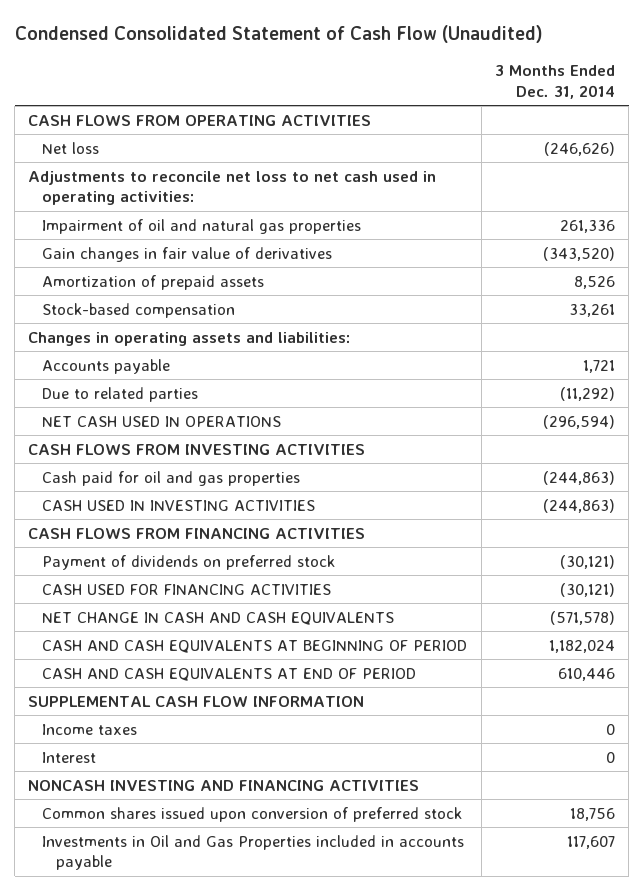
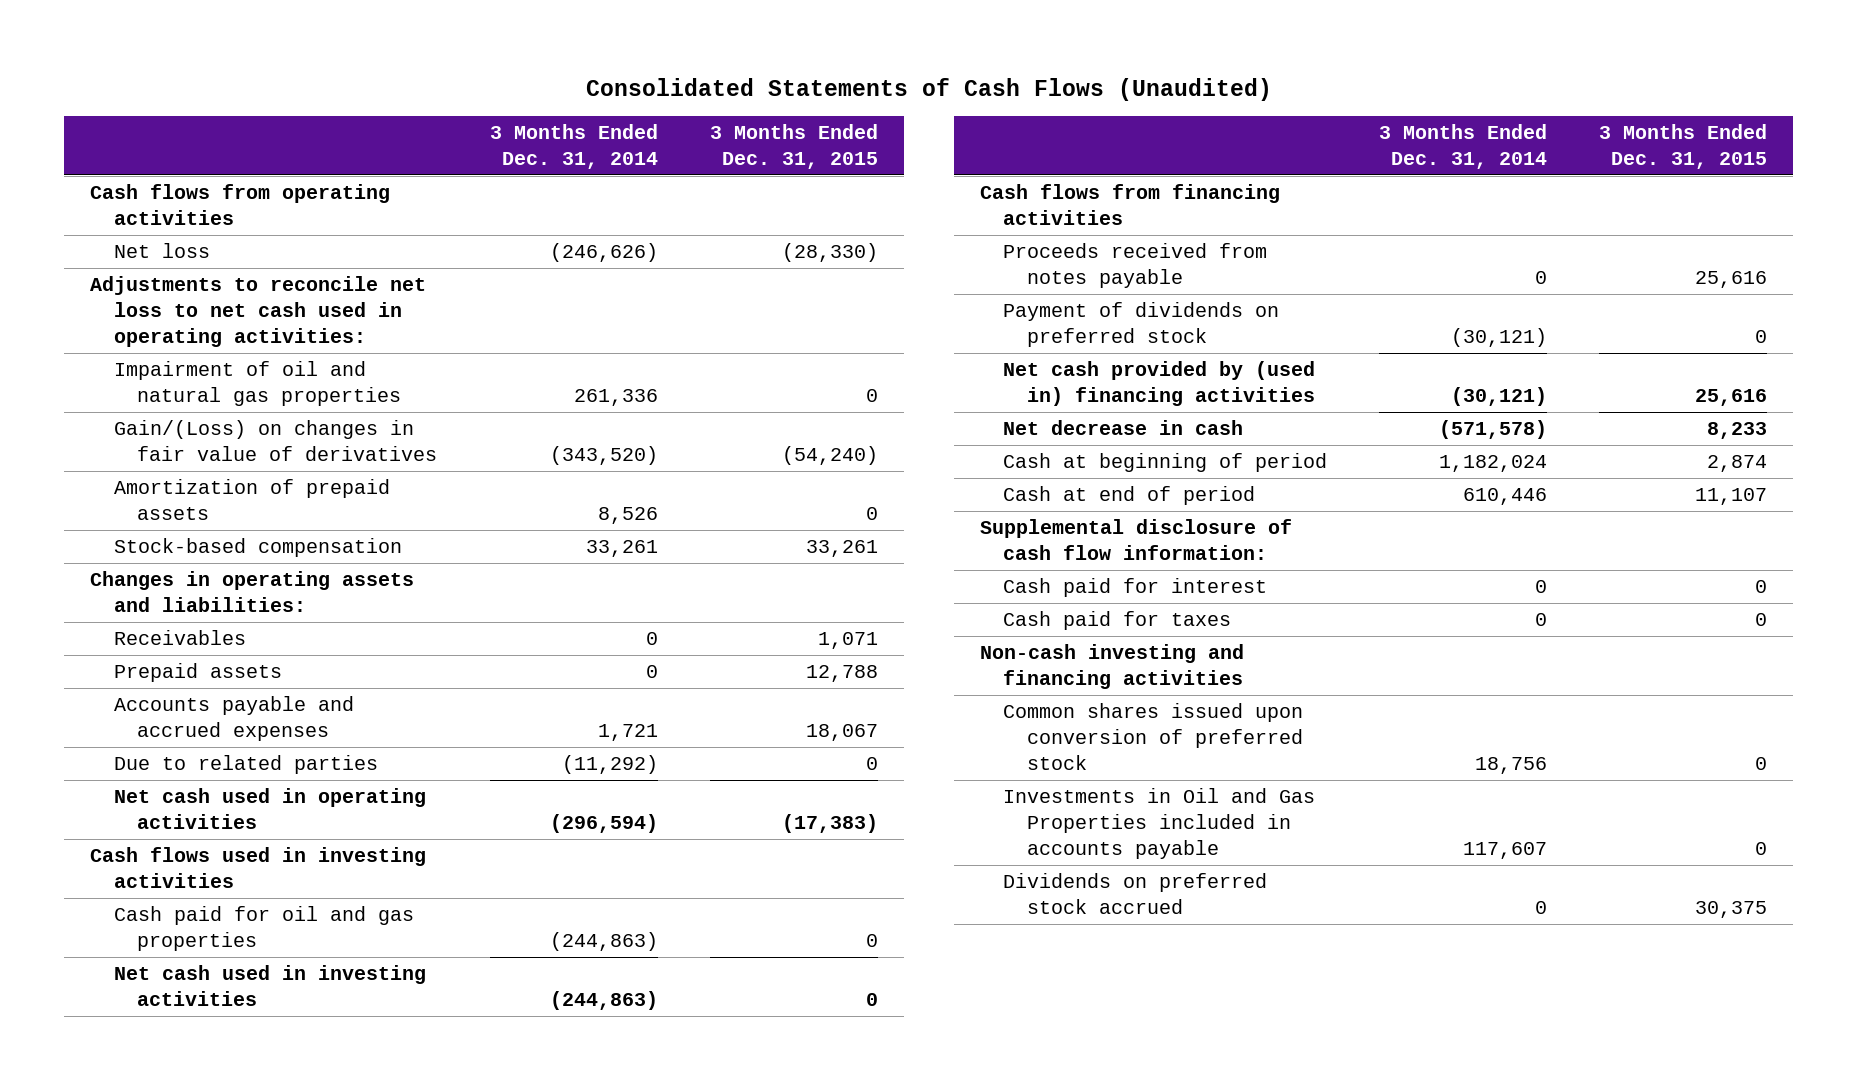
- Condensed Consolidated Statement of Cash Flow (Unaudited)
+ Consolidated Statements of Cash Flows (Unaudited)
- | 3 Months Ended Dec. 31, 2014
+ | 3 Months Ended Dec. 31, 2014 | 3 Months Ended Dec. 31, 2015
- CASH FLOWS FROM OPERATING ACTIVITIES
+ Cash flows from operating activities
- Gain changes in fair value of derivatives | (343,520)
+ Gain/(Loss) on changes in fair value of derivatives | (343,520) | (54,240)
- Accounts payable | 1,721
+ Receivables | 0 | 1,071
+ Prepaid assets | 0 | 12,788
+ Accounts payable and accrued expenses | 1,721 | 18,067
- NET CASH USED IN OPERATIONS | (296,594)
- CASH FLOWS FROM INVESTING ACTIVITIES
+ Net cash used in operating activities | (296,594) | (17,383)
+ Cash flows used in investing activities
- CASH USED IN INVESTING ACTIVITIES | (244,863)
- CASH FLOWS FROM FINANCING ACTIVITIES
+ Net cash used in investing activities | (244,863) | 0
+ Cash flows from financing activities
+ Proceeds received from notes payable | 0 | 25,616
- CASH USED FOR FINANCING ACTIVITIES | (30,121)
- NET CHANGE IN CASH AND CASH EQUIVALENTS | (571,578)
- CASH AND CASH EQUIVALENTS AT BEGINNING OF PERIOD | 1,182,024
- CASH AND CASH EQUIVALENTS AT END OF PERIOD | 610,446
- SUPPLEMENTAL CASH FLOW INFORMATION
- Income taxes | 0
- Interest | 0
- NONCASH INVESTING AND FINANCING ACTIVITIES
+ Net cash provided by (used in) financing activities | (30,121) | 25,616
+ Net decrease in cash | (571,578) | 8,233
+ Cash at beginning of period | 1,182,024 | 2,874
+ Cash at end of period | 610,446 | 11,107
+ Supplemental disclosure of cash flow information:
+ Cash paid for interest | 0 | 0
+ Cash paid for taxes | 0 | 0
+ Non-cash investing and financing activities
+ Dividends on preferred stock accrued | 0 | 30,375

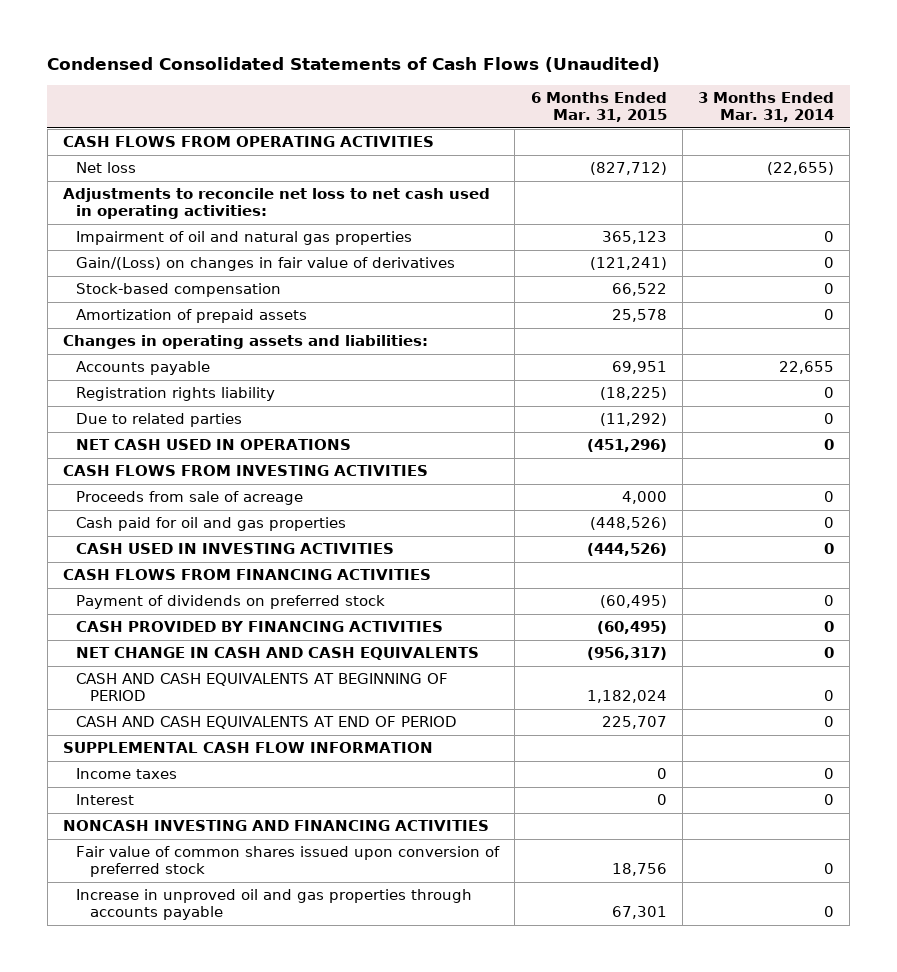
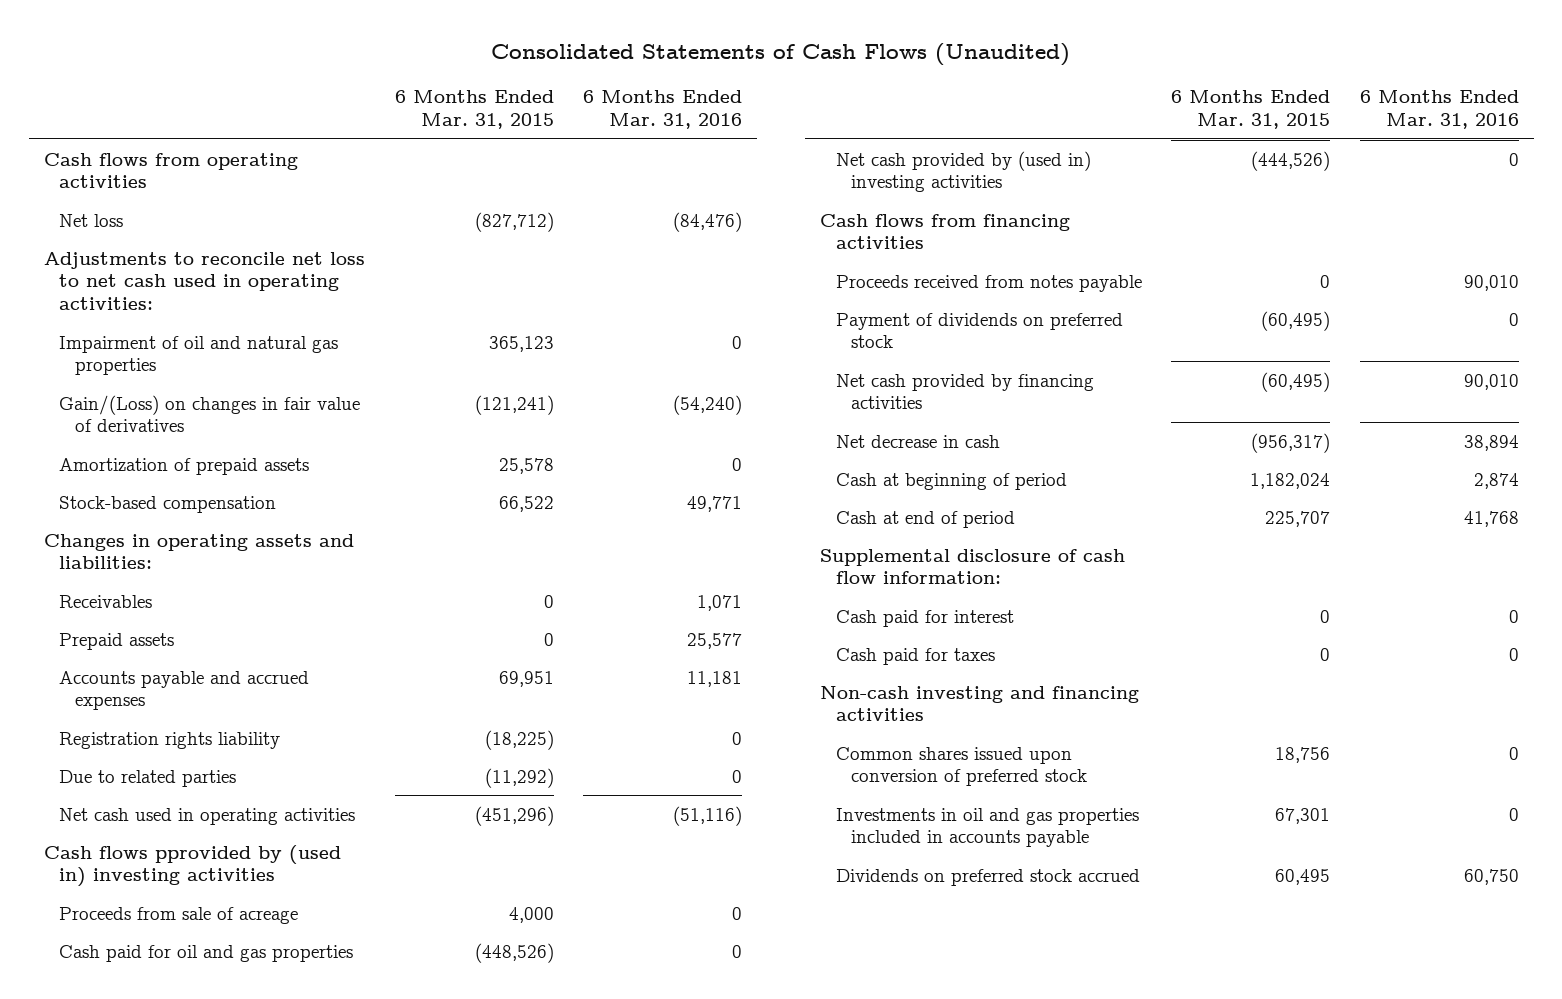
- Condensed Consolidated Statements of Cash Flows (Unaudited)
+ Consolidated Statements of Cash Flows (Unaudited)
- | 6 Months Ended Mar. 31, 2015 | 3 Months Ended Mar. 31, 2014
+ | 6 Months Ended Mar. 31, 2015 | 6 Months Ended Mar. 31, 2016
- CASH FLOWS FROM OPERATING ACTIVITIES
+ Cash flows from operating activities
moved down: Stock-based compensation | 66,522 | 49,771
- Accounts payable | 69,951 | 22,655
+ Receivables | 0 | 1,071
+ Prepaid assets | 0 | 25,577
+ Accounts payable and accrued expenses | 69,951 | 11,181
- NET CASH USED IN OPERATIONS | (451,296) | 0
- CASH FLOWS FROM INVESTING ACTIVITIES
+ Net cash used in operating activities | (451,296) | (51,116)
+ Cash flows pprovided by (used in) investing activities
- CASH USED IN INVESTING ACTIVITIES | (444,526) | 0
- CASH FLOWS FROM FINANCING ACTIVITIES
+ Net cash provided by (used in) investing activities | (444,526) | 0
+ Cash flows from financing activities
+ Proceeds received from notes payable | 0 | 90,010
- CASH PROVIDED BY FINANCING ACTIVITIES | (60,495) | 0
- NET CHANGE IN CASH AND CASH EQUIVALENTS | (956,317) | 0
- CASH AND CASH EQUIVALENTS AT BEGINNING OF PERIOD | 1,182,024 | 0
- CASH AND CASH EQUIVALENTS AT END OF PERIOD | 225,707 | 0
- SUPPLEMENTAL CASH FLOW INFORMATION
- Income taxes | 0 | 0
- Interest | 0 | 0
- NONCASH INVESTING AND FINANCING ACTIVITIES
- Fair value of common shares issued upon conversion of preferred stock | 18,756 | 0
- Increase in unproved oil and gas properties through accounts payable | 67,301 | 0
+ Net cash provided by financing activities | (60,495) | 90,010
+ Net decrease in cash | (956,317) | 38,894
+ Cash at beginning of period | 1,182,024 | 2,874
+ Cash at end of period | 225,707 | 41,768
+ Supplemental disclosure of cash flow information:
+ Cash paid for interest | 0 | 0
+ Cash paid for taxes | 0 | 0
+ Non-cash investing and financing activities
+ Common shares issued upon conversion of preferred stock | 18,756 | 0
+ Investments in oil and gas properties included in accounts payable | 67,301 | 0
+ Dividends on preferred stock accrued | 60,495 | 60,750

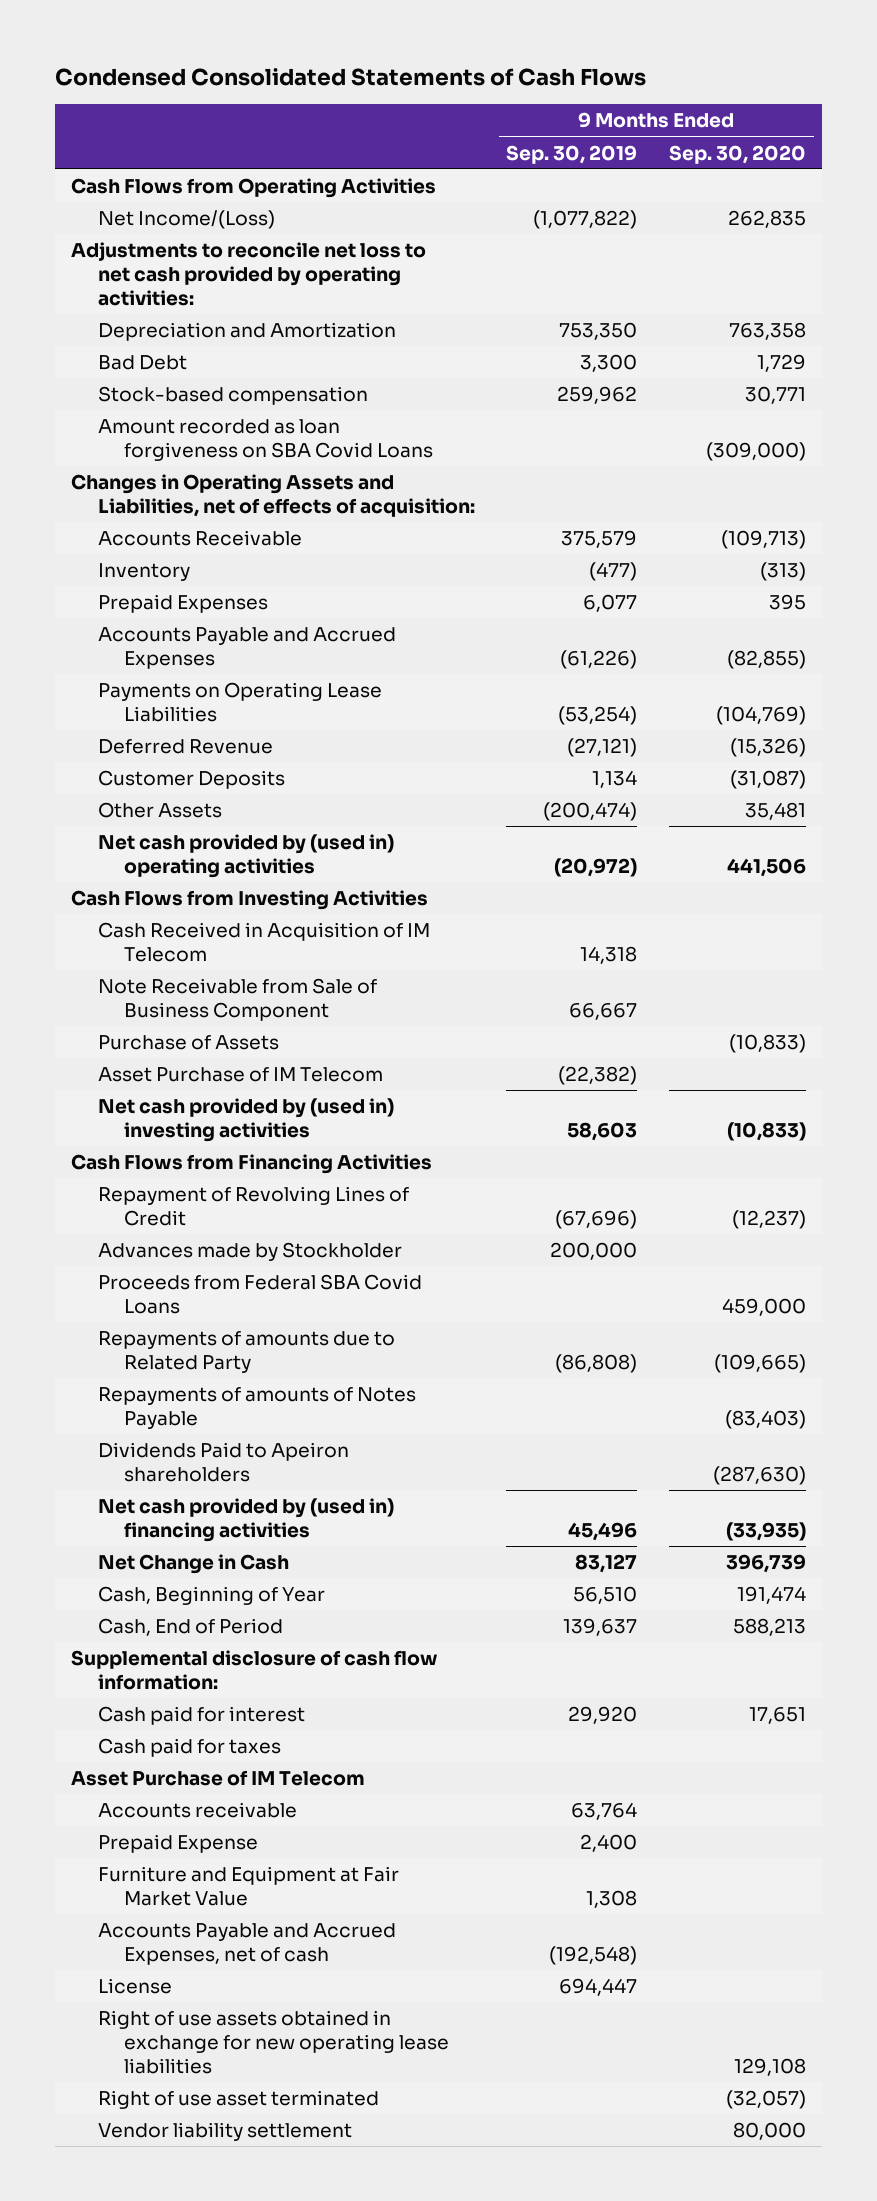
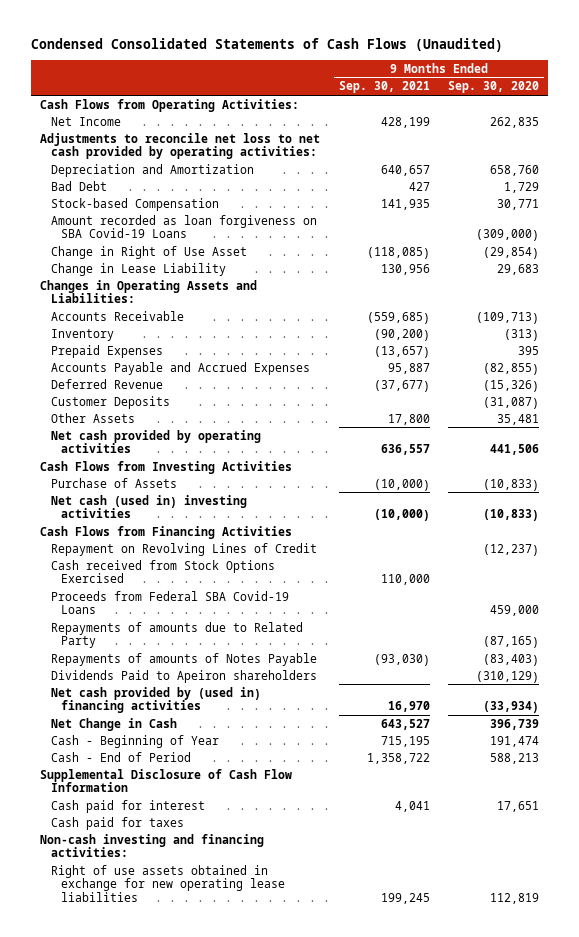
- Condensed Consolidated Statements of Cash Flows
+ Condensed Consolidated Statements of Cash Flows (Unaudited)
- | 9 Months Ended Sep. 30, 2019 | 9 Months Ended Sep. 30, 2020
+ | 9 Months Ended Sep. 30, 2021 | 9 Months Ended Sep. 30, 2020
- Cash Flows from Operating Activities
- Net Income/(Loss) | (1,077,822) | 262,835
+ Cash Flows from Operating Activities:
+ Net Income | 428,199 | 262,835
- Depreciation and Amortization | 753,350 | 763,358
+ Depreciation and Amortization | 640,657 | 658,760
- Stock-based compensation | 259,962 | 30,771
- Amount recorded as loan forgiveness on SBA Covid Loans | | (309,000)
- Changes in Operating Assets and Liabilities, net of effects of acquisition:
+ Stock-based Compensation | 141,935 | 30,771
+ Amount recorded as loan forgiveness on SBA Covid-19 Loans | | (309,000)
+ Change in Right of Use Asset | (118,085) | (29,854)
+ Change in Lease Liability | 130,956 | 29,683
+ Changes in Operating Assets and Liabilities:
- Payments on Operating Lease Liabilities | (53,254) | (104,769)
- Net cash provided by (used in) operating activities | (20,972) | 441,506
+ Net cash provided by operating activities | 636,557 | 441,506
- Cash Received in Acquisition of IM Telecom | 14,318 |
- Note Receivable from Sale of Business Component | 66,667 |
- Asset Purchase of IM Telecom | (22,382) |
- Net cash provided by (used in) investing activities | 58,603 | (10,833)
+ Net cash (used in) investing activities | (10,000) | (10,833)
- Repayment of Revolving Lines of Credit | (67,696) | (12,237)
- Advances made by Stockholder | 200,000 |
- Proceeds from Federal SBA Covid Loans | | 459,000
- Repayments of amounts due to Related Party | (86,808) | (109,665)
+ Repayment on Revolving Lines of Credit | | (12,237)
+ Cash received from Stock Options Exercised | 110,000 |
+ Proceeds from Federal SBA Covid-19 Loans | | 459,000
+ Repayments of amounts due to Related Party | | (87,165)
- Dividends Paid to Apeiron shareholders | | (287,630)
- Net cash provided by (used in) financing activities | 45,496 | (33,935)
+ Dividends Paid to Apeiron shareholders | | (310,129)
+ Net cash provided by (used in) financing activities | 16,970 | (33,934)
- Cash, Beginning of Year | 56,510 | 191,474
- Cash, End of Period | 139,637 | 588,213
- Supplemental disclosure of cash flow information:
+ Cash - Beginning of Year | 715,195 | 191,474
+ Cash - End of Period | 1,358,722 | 588,213
+ Supplemental Disclosure of Cash Flow Information
- Asset Purchase of IM Telecom
- Accounts receivable | 63,764 |
- Prepaid Expense | 2,400 |
- Furniture and Equipment at Fair Market Value | 1,308 |
- Accounts Payable and Accrued Expenses, net of cash | (192,548) |
- License | 694,447 |
- Right of use assets obtained in exchange for new operating lease liabilities | | 129,108
- Right of use asset terminated | | (32,057)
- Vendor liability settlement | | 80,000
+ Non-cash investing and financing activities:
+ Right of use assets obtained in exchange for new operating lease liabilities | 199,245 | 112,819

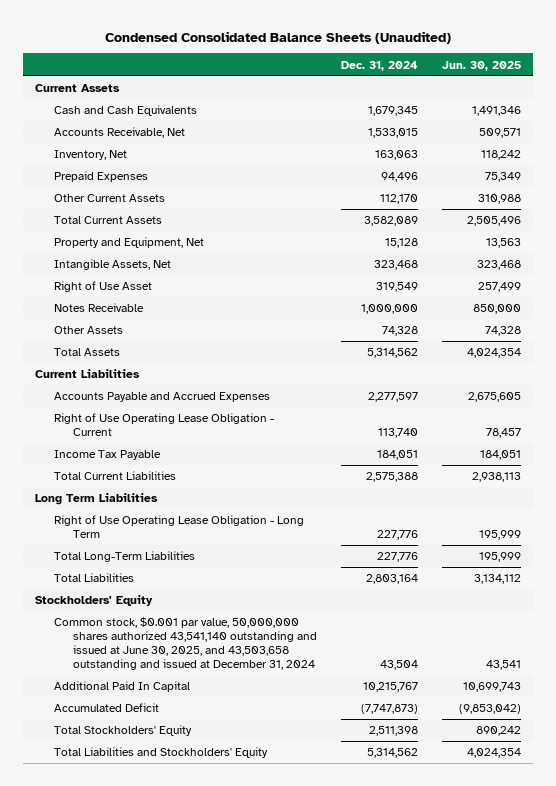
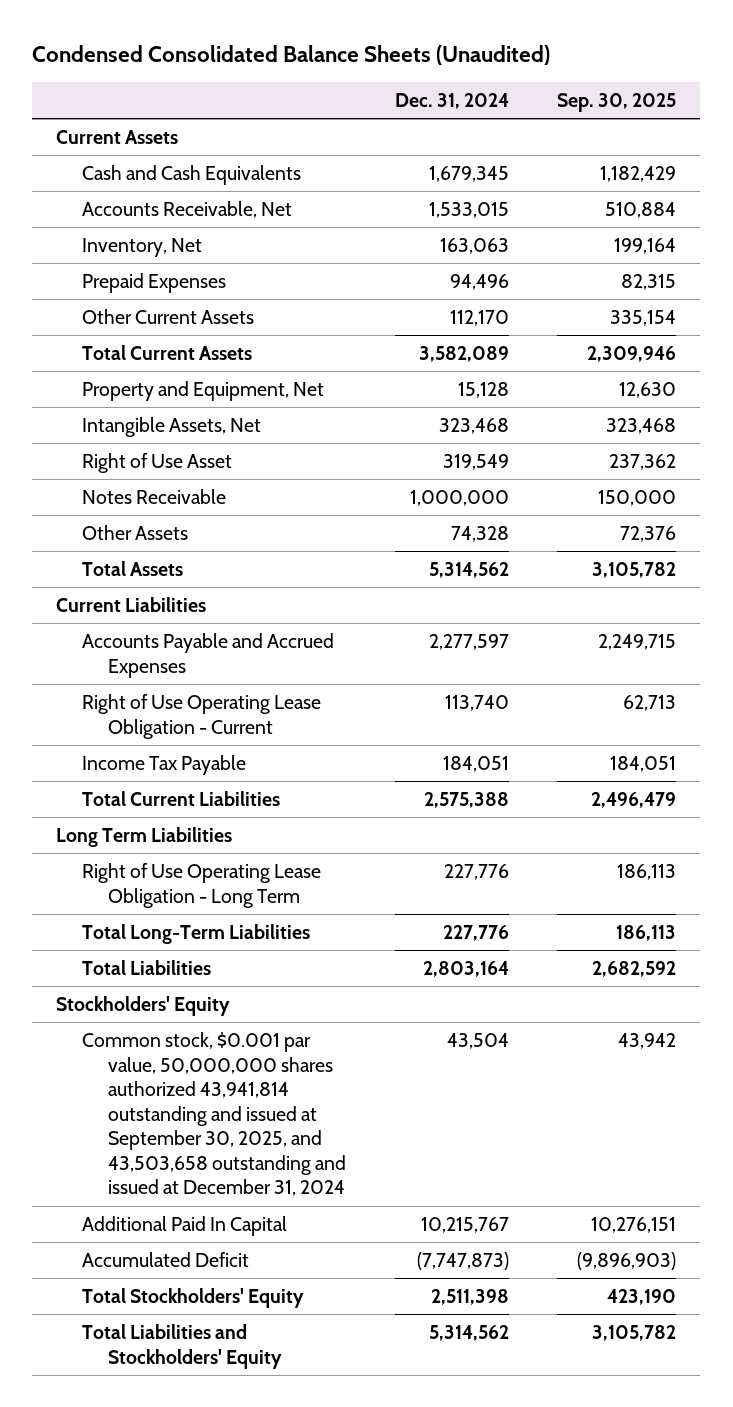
- | Dec. 31, 2024 | Jun. 30, 2025
+ | Dec. 31, 2024 | Sep. 30, 2025
- Common stock, $0.001 par value, 50,000,000 shares authorized 43,541,140 outstanding and issued at June 30, 2025, and 43,503,658 outstanding and issued at December 31, 2024 | 43,504 | 43,541
+ Common stock, $0.001 par value, 50,000,000 shares authorized 43,941,814 outstanding and issued at September 30, 2025, and 43,503,658 outstanding and issued at December 31, 2024 | 43,504 | 43,942

